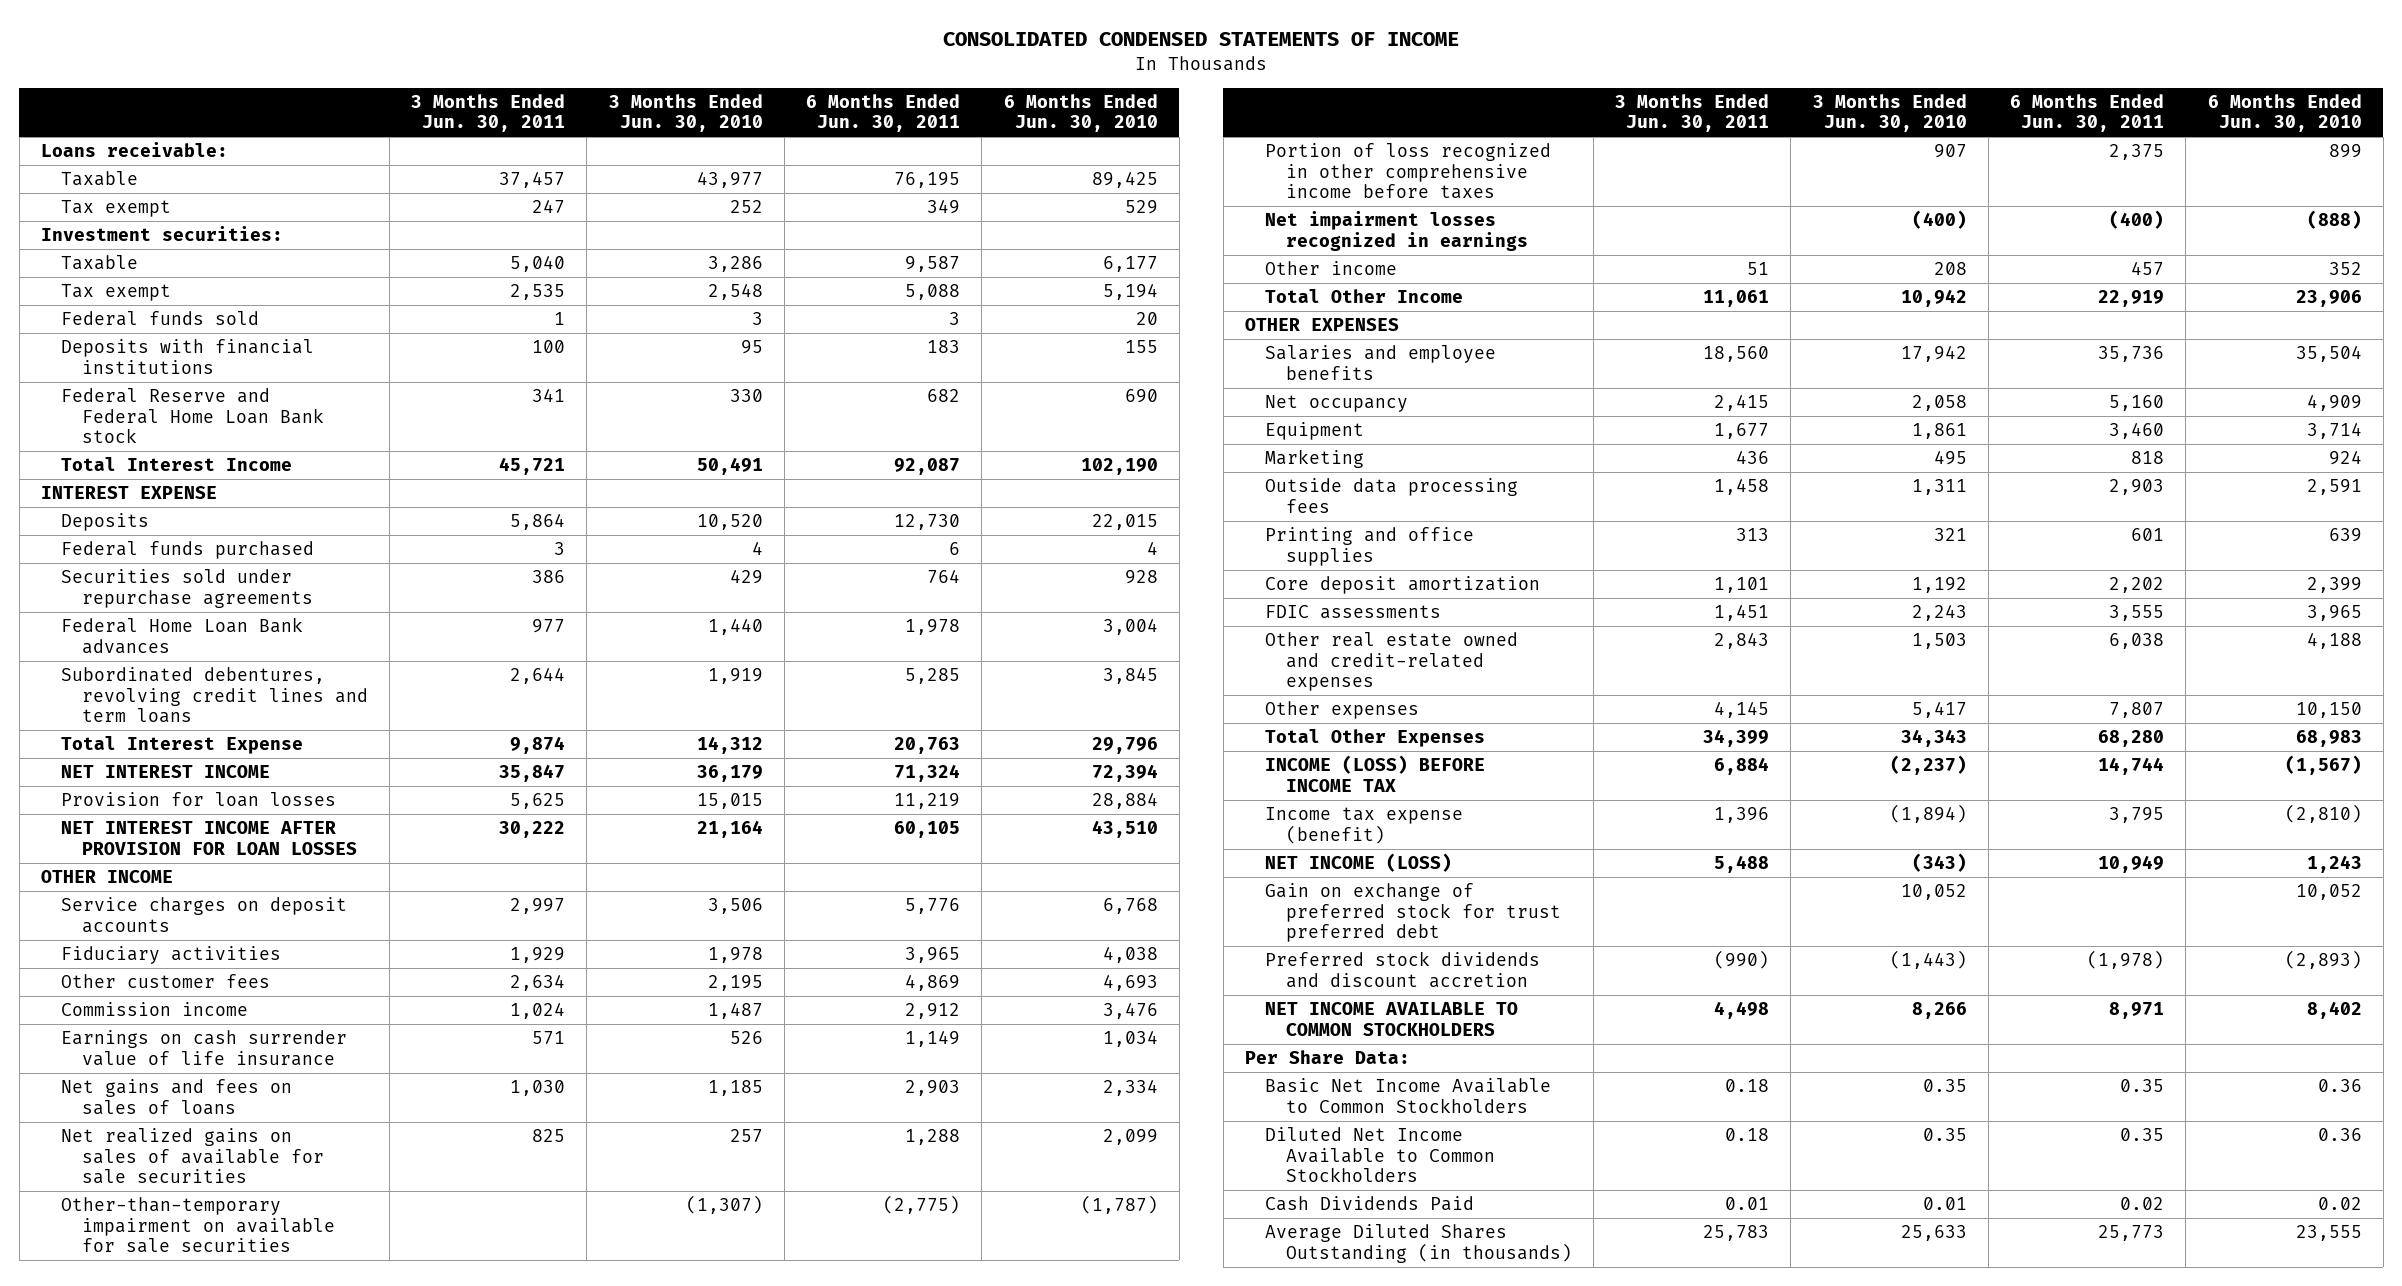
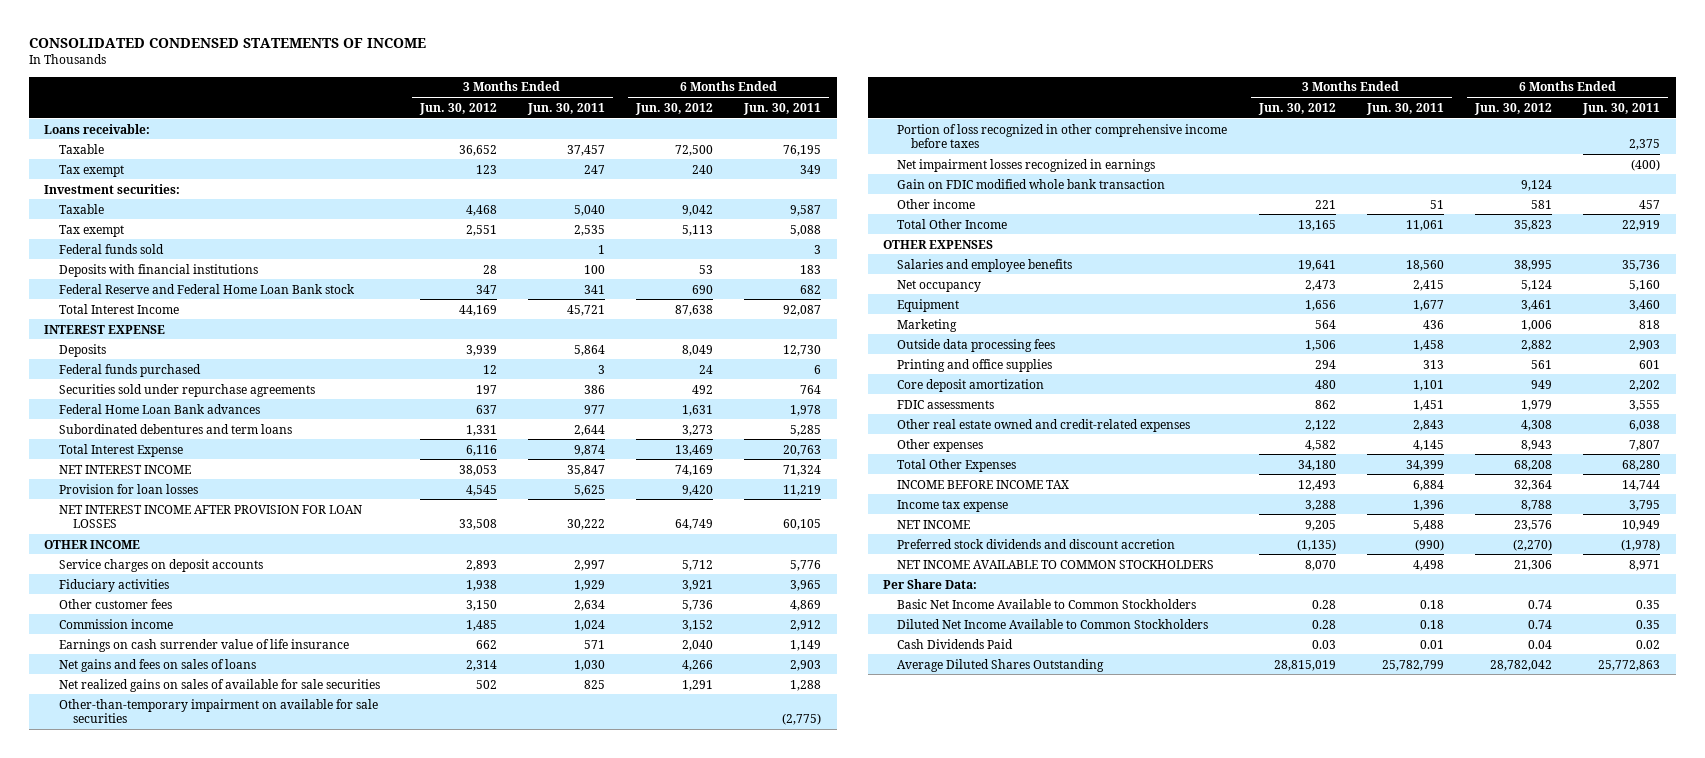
- | 3 Months Ended Jun. 30, 2011 | 3 Months Ended Jun. 30, 2010 | 6 Months Ended Jun. 30, 2011 | 6 Months Ended Jun. 30, 2010
+ | 3 Months Ended Jun. 30, 2012 | 3 Months Ended Jun. 30, 2011 | 6 Months Ended Jun. 30, 2012 | 6 Months Ended Jun. 30, 2011
- Subordinated debentures, revolving credit lines and term loans | 2,644 | 1,919 | 5,285 | 3,845
+ Subordinated debentures and term loans | 1,331 | 2,644 | 3,273 | 5,285
+ Gain on FDIC modified whole bank transaction | | | 9,124 |
- INCOME (LOSS) BEFORE INCOME TAX | 6,884 | (2,237) | 14,744 | (1,567)
- Income tax expense (benefit) | 1,396 | (1,894) | 3,795 | (2,810)
- NET INCOME (LOSS) | 5,488 | (343) | 10,949 | 1,243
- Gain on exchange of preferred stock for trust preferred debt | | 10,052 | | 10,052
+ INCOME BEFORE INCOME TAX | 12,493 | 6,884 | 32,364 | 14,744
+ Income tax expense | 3,288 | 1,396 | 8,788 | 3,795
+ NET INCOME | 9,205 | 5,488 | 23,576 | 10,949
- Average Diluted Shares Outstanding (in thousands) | 25,783 | 25,633 | 25,773 | 23,555
+ Average Diluted Shares Outstanding | 28,815,019 | 25,782,799 | 28,782,042 | 25,772,863

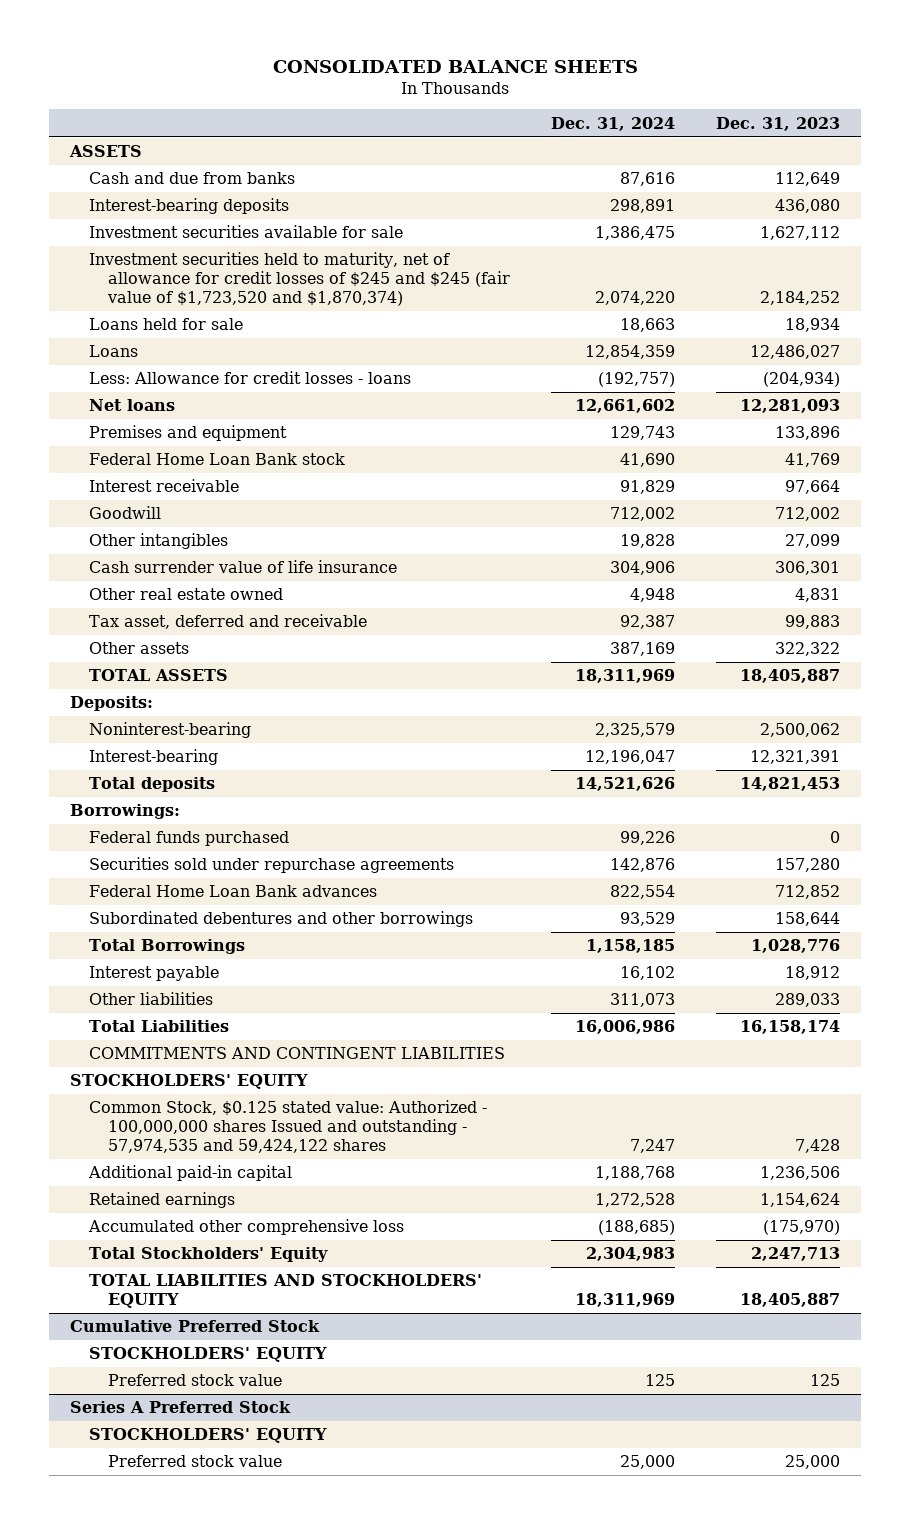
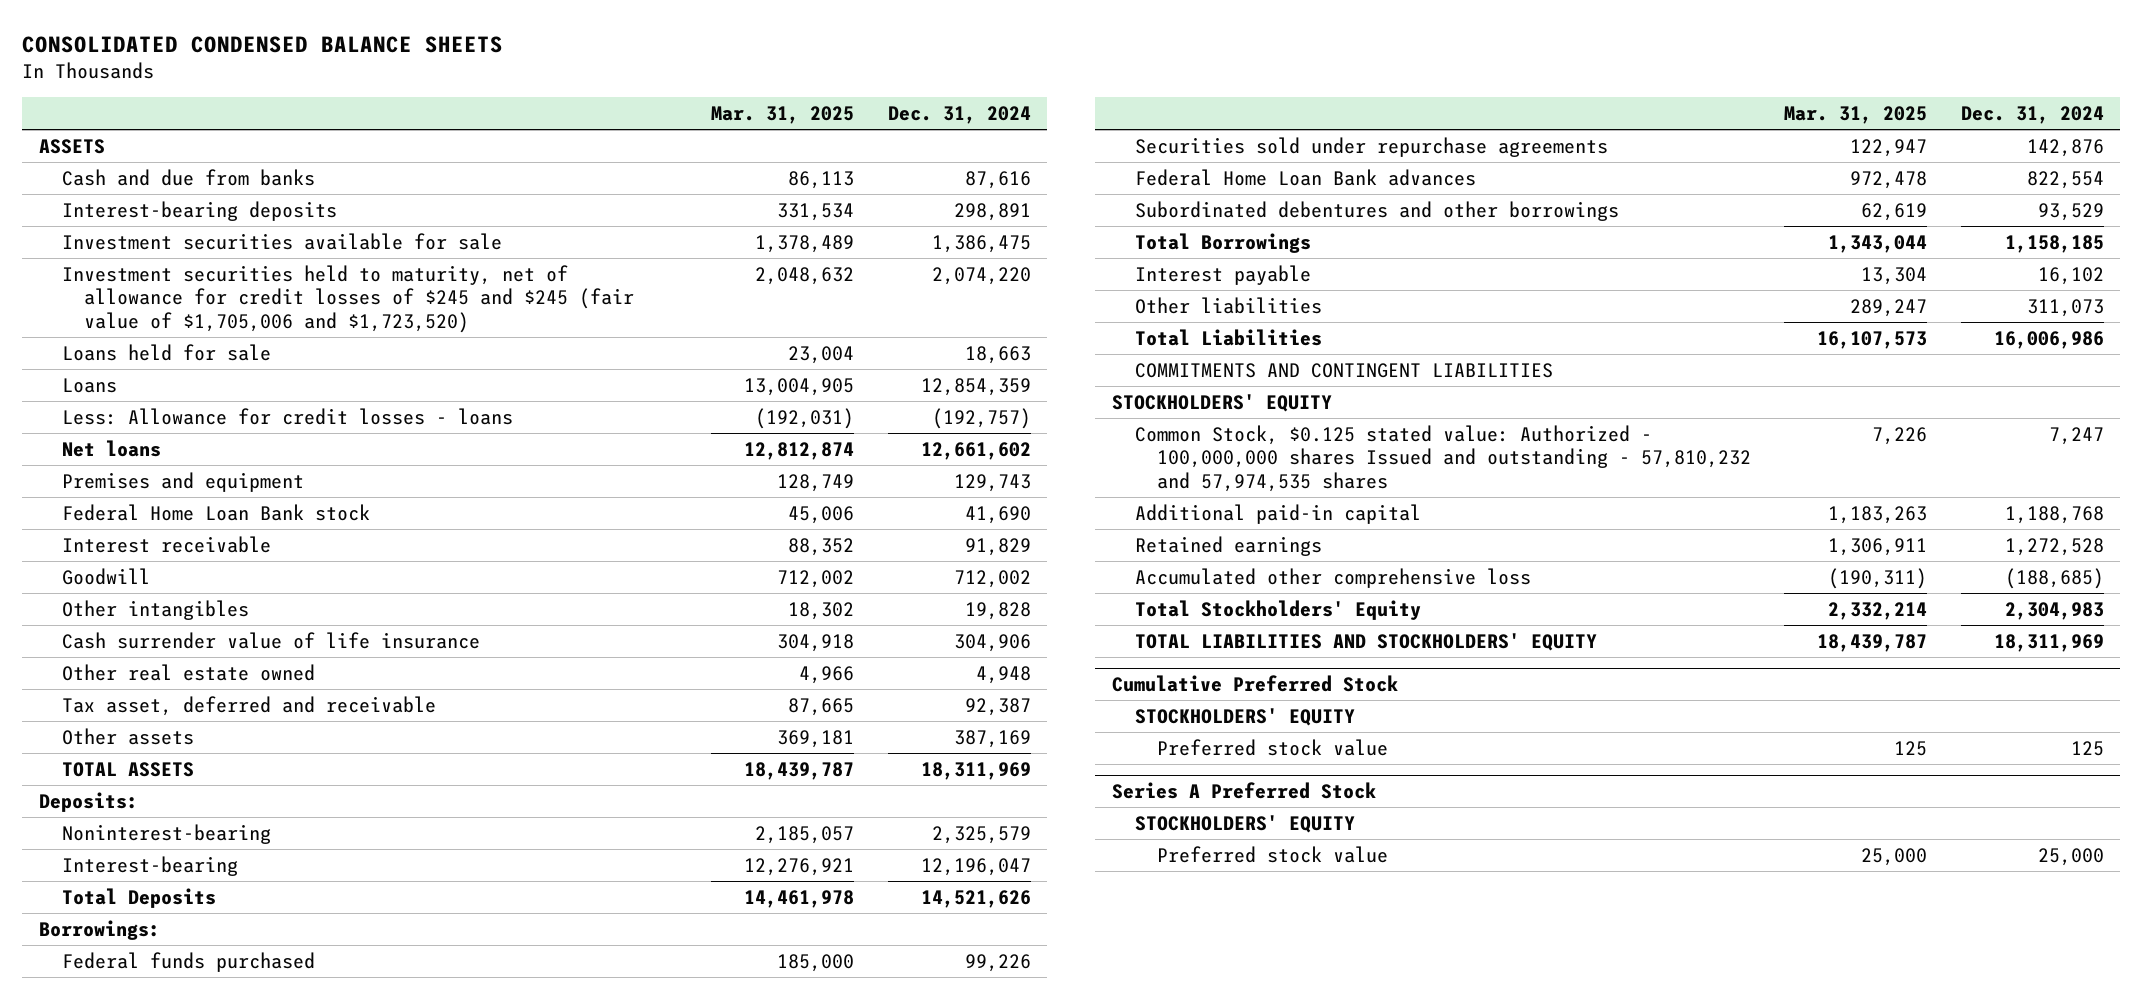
- CONSOLIDATED BALANCE SHEETS
+ CONSOLIDATED CONDENSED BALANCE SHEETS
- | Dec. 31, 2024 | Dec. 31, 2023
+ | Mar. 31, 2025 | Dec. 31, 2024
- Investment securities held to maturity, net of allowance for credit losses of $245 and $245 (fair value of $1,723,520 and $1,870,374) | 2,074,220 | 2,184,252
+ Investment securities held to maturity, net of allowance for credit losses of $245 and $245 (fair value of $1,705,006 and $1,723,520) | 2,048,632 | 2,074,220
- Total deposits | 14,521,626 | 14,821,453
+ Total Deposits | 14,461,978 | 14,521,626
- Common Stock, $0.125 stated value: Authorized - 100,000,000 shares Issued and outstanding - 57,974,535 and 59,424,122 shares | 7,247 | 7,428
+ Common Stock, $0.125 stated value: Authorized - 100,000,000 shares Issued and outstanding - 57,810,232 and 57,974,535 shares | 7,226 | 7,247

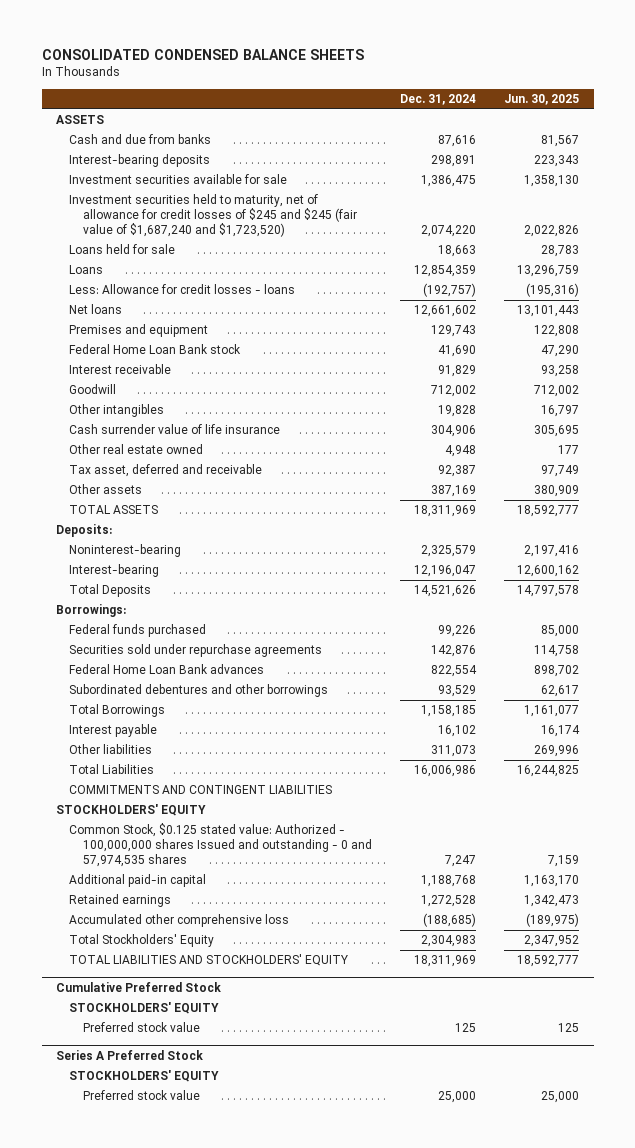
- | Mar. 31, 2025 | Dec. 31, 2024
+ | Dec. 31, 2024 | Jun. 30, 2025
- Investment securities held to maturity, net of allowance for credit losses of $245 and $245 (fair value of $1,705,006 and $1,723,520) | 2,048,632 | 2,074,220
+ Investment securities held to maturity, net of allowance for credit losses of $245 and $245 (fair value of $1,687,240 and $1,723,520) | 2,074,220 | 2,022,826
- Common Stock, $0.125 stated value: Authorized - 100,000,000 shares Issued and outstanding - 57,810,232 and 57,974,535 shares | 7,226 | 7,247
+ Common Stock, $0.125 stated value: Authorized - 100,000,000 shares Issued and outstanding - 0 and 57,974,535 shares | 7,247 | 7,159

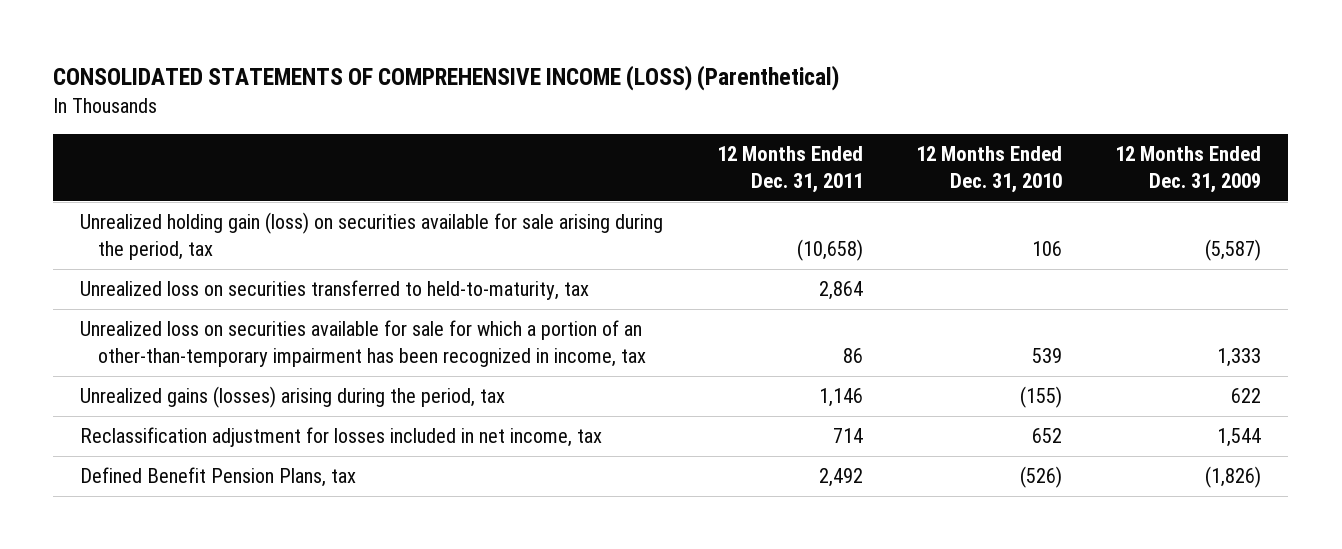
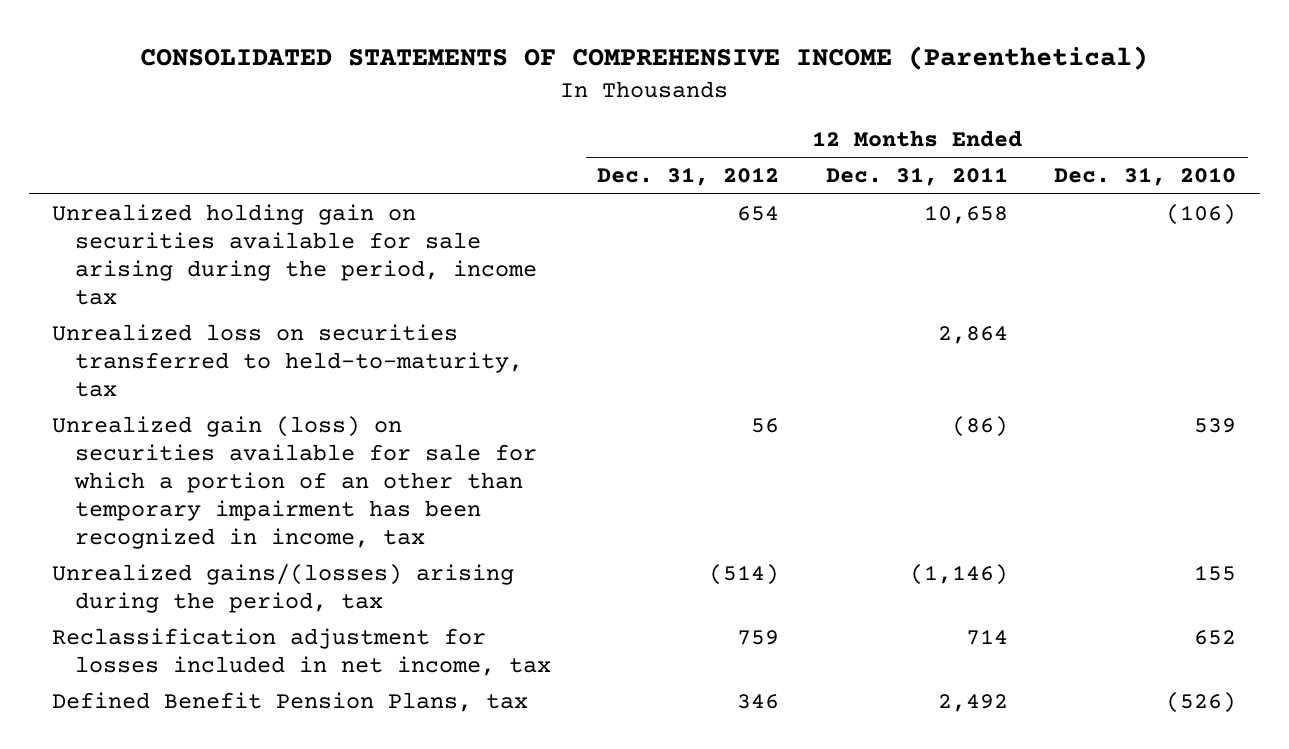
- CONSOLIDATED STATEMENTS OF COMPREHENSIVE INCOME (LOSS) (Parenthetical)
+ CONSOLIDATED STATEMENTS OF COMPREHENSIVE INCOME (Parenthetical)
- | 12 Months Ended Dec. 31, 2011 | 12 Months Ended Dec. 31, 2010 | 12 Months Ended Dec. 31, 2009
+ | 12 Months Ended Dec. 31, 2012 | 12 Months Ended Dec. 31, 2011 | 12 Months Ended Dec. 31, 2010
- Unrealized holding gain (loss) on securities available for sale arising during the period, tax | (10,658) | 106 | (5,587)
+ Unrealized holding gain on securities available for sale arising during the period, income tax | 654 | 10,658 | (106)
- Unrealized loss on securities available for sale for which a portion of an other-than-temporary impairment has been recognized in income, tax | 86 | 539 | 1,333
- Unrealized gains (losses) arising during the period, tax | 1,146 | (155) | 622
+ Unrealized gain (loss) on securities available for sale for which a portion of an other than temporary impairment has been recognized in income, tax | 56 | (86) | 539
+ Unrealized gains/(losses) arising during the period, tax | (514) | (1,146) | 155

